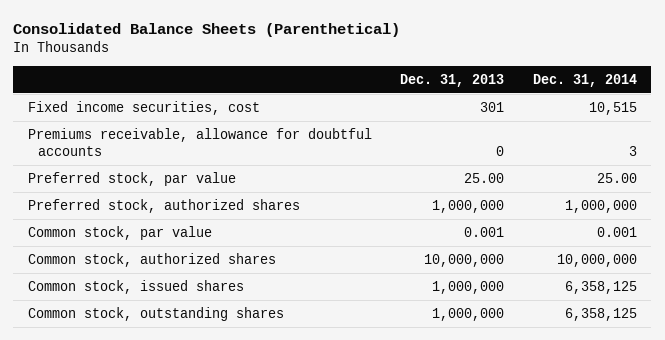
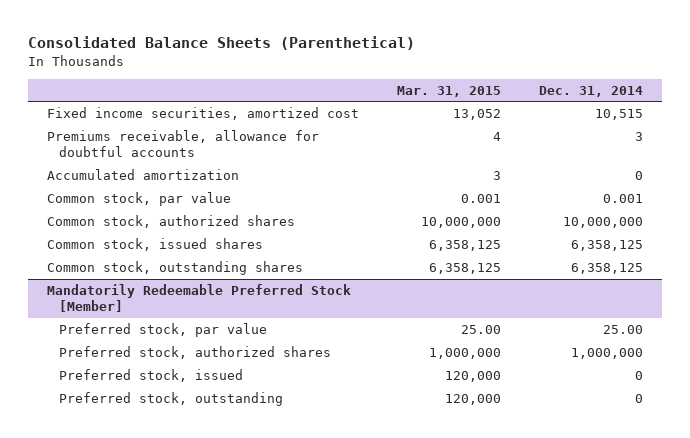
- | Dec. 31, 2013 | Dec. 31, 2014
+ | Mar. 31, 2015 | Dec. 31, 2014
- Fixed income securities, cost | 301 | 10,515
+ Fixed income securities, amortized cost | 13,052 | 10,515
- Preferred stock, par value | 25.00 | 25.00
- Preferred stock, authorized shares | 1,000,000 | 1,000,000
+ Accumulated amortization | 3 | 0
+ Mandatorily Redeemable Preferred Stock [Member]
+ Preferred stock, par value | 25.00 | 25.00
+ Preferred stock, authorized shares | 1,000,000 | 1,000,000
+ Preferred stock, issued | 120,000 | 0
+ Preferred stock, outstanding | 120,000 | 0

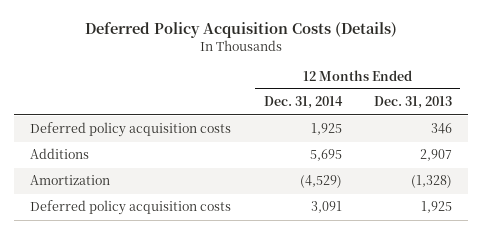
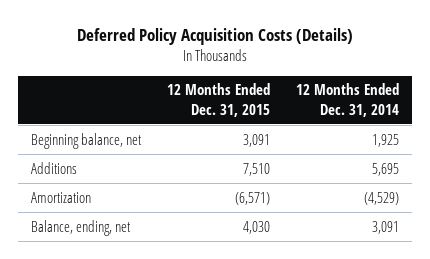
- | 12 Months Ended Dec. 31, 2014 | 12 Months Ended Dec. 31, 2013
+ | 12 Months Ended Dec. 31, 2015 | 12 Months Ended Dec. 31, 2014
- Deferred policy acquisition costs | 1,925 | 346
+ Beginning balance, net | 3,091 | 1,925
- Deferred policy acquisition costs | 3,091 | 1,925
+ Balance, ending, net | 4,030 | 3,091

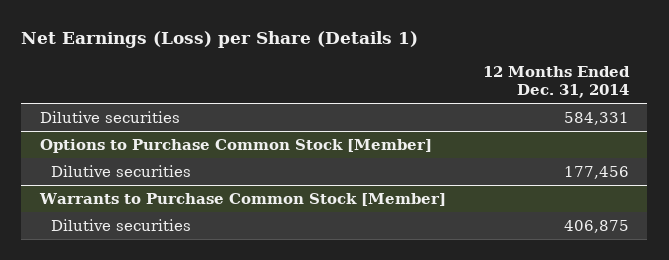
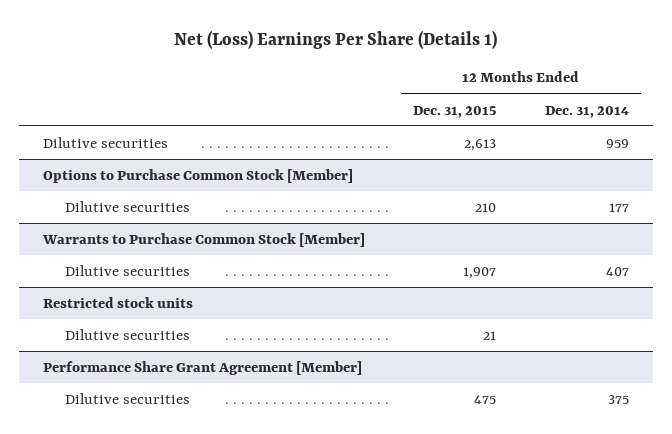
- Net Earnings (Loss) per Share (Details 1)
+ Net (Loss) Earnings Per Share (Details 1)
- | 12 Months Ended Dec. 31, 2014
+ | 12 Months Ended Dec. 31, 2015 | 12 Months Ended Dec. 31, 2014
- Dilutive securities | 584,331
+ Dilutive securities | 2,613 | 959
@ Options to Purchase Common Stock [Member]
- Dilutive securities | 177,456
+ Dilutive securities | 210 | 177
@ Warrants to Purchase Common Stock [Member]
- Dilutive securities | 406,875
+ Dilutive securities | 1,907 | 407
+ Restricted stock units
+ Dilutive securities | 21 |
+ Performance Share Grant Agreement [Member]
+ Dilutive securities | 475 | 375

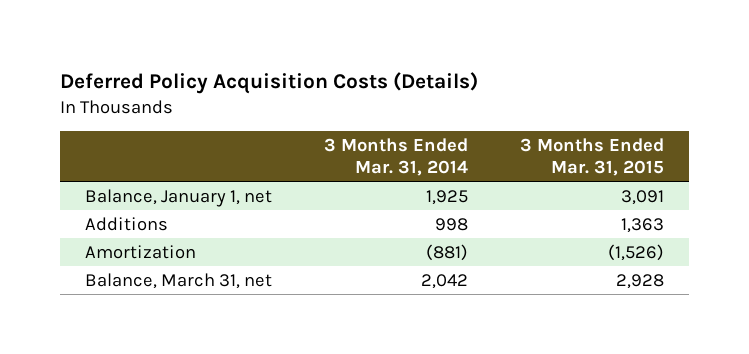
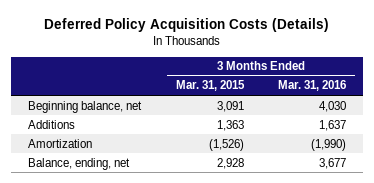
- | 3 Months Ended Mar. 31, 2014 | 3 Months Ended Mar. 31, 2015
+ | 3 Months Ended Mar. 31, 2015 | 3 Months Ended Mar. 31, 2016
- Balance, January 1, net | 1,925 | 3,091
+ Beginning balance, net | 3,091 | 4,030
- Balance, March 31, net | 2,042 | 2,928
+ Balance, ending, net | 2,928 | 3,677

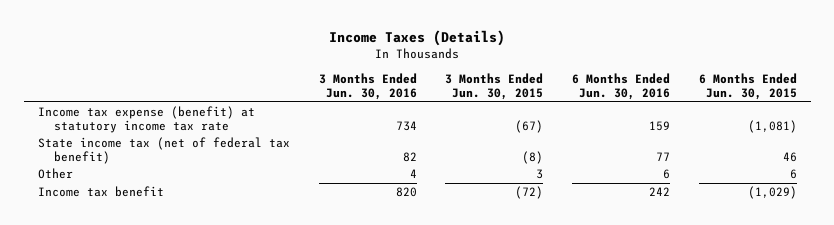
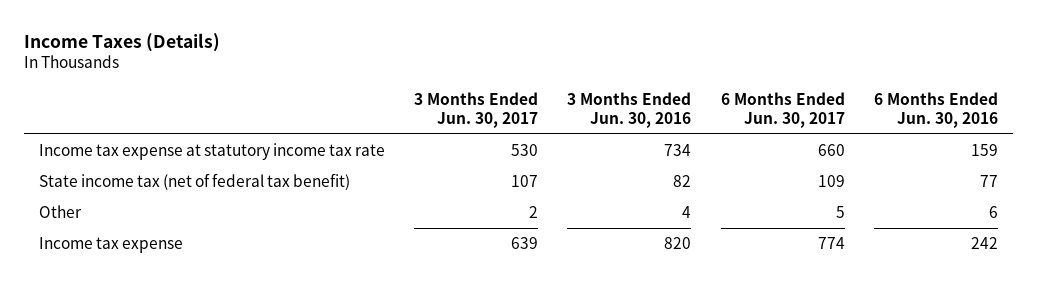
- | 3 Months Ended Jun. 30, 2016 | 3 Months Ended Jun. 30, 2015 | 6 Months Ended Jun. 30, 2016 | 6 Months Ended Jun. 30, 2015
+ | 3 Months Ended Jun. 30, 2017 | 3 Months Ended Jun. 30, 2016 | 6 Months Ended Jun. 30, 2017 | 6 Months Ended Jun. 30, 2016
- Income tax expense (benefit) at statutory income tax rate | 734 | (67) | 159 | (1,081)
+ Income tax expense at statutory income tax rate | 530 | 734 | 660 | 159
- Income tax benefit | 820 | (72) | 242 | (1,029)
+ Income tax expense | 639 | 820 | 774 | 242

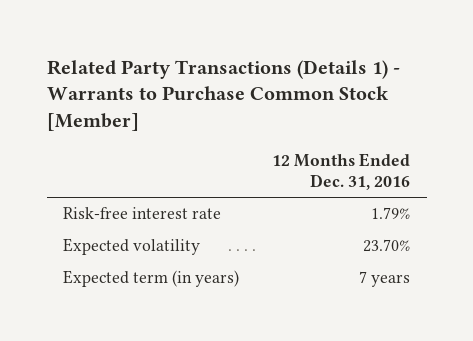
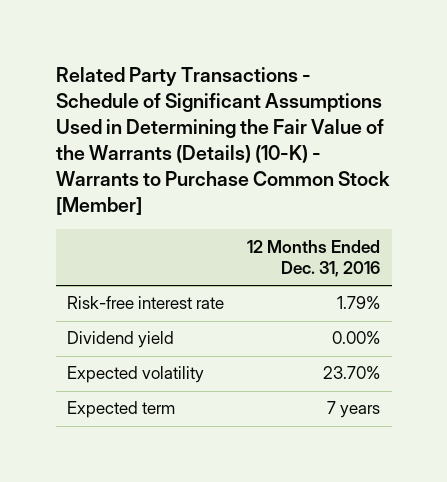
- Related Party Transactions (Details 1) - Warrants to Purchase Common Stock [Member]
+ Related Party Transactions - Schedule of Significant Assumptions Used in Determining the Fair Value of the Warrants (Details) (10-K) - Warrants to Purchase Common Stock [Member]
+ Dividend yield | 0.00%
- Expected term (in years) | 7 years
+ Expected term | 7 years

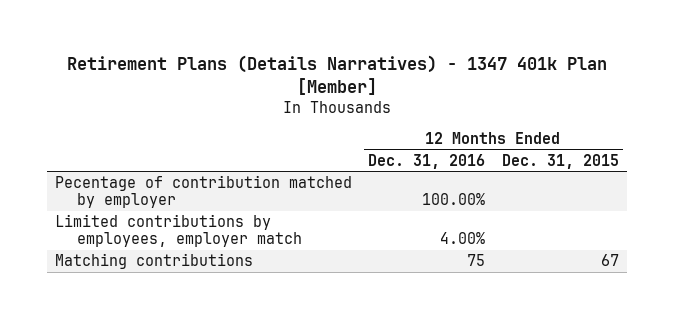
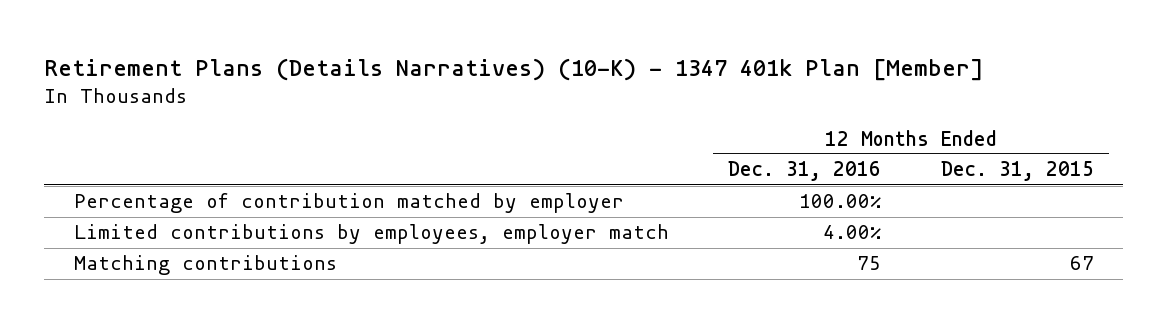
- Retirement Plans (Details Narratives) - 1347 401k Plan [Member]
+ Retirement Plans (Details Narratives) (10-K) - 1347 401k Plan [Member]
- Pecentage of contribution matched by employer | 100.00% |
+ Percentage of contribution matched by employer | 100.00% |

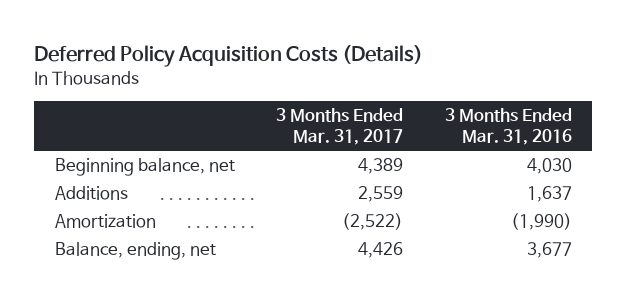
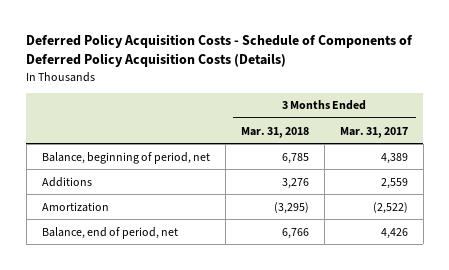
- Deferred Policy Acquisition Costs (Details)
+ Deferred Policy Acquisition Costs - Schedule of Components of Deferred Policy Acquisition Costs (Details)
- | 3 Months Ended Mar. 31, 2017 | 3 Months Ended Mar. 31, 2016
+ | 3 Months Ended Mar. 31, 2018 | 3 Months Ended Mar. 31, 2017
- Beginning balance, net | 4,389 | 4,030
+ Balance, beginning of period, net | 6,785 | 4,389
- Balance, ending, net | 4,426 | 3,677
+ Balance, end of period, net | 6,766 | 4,426

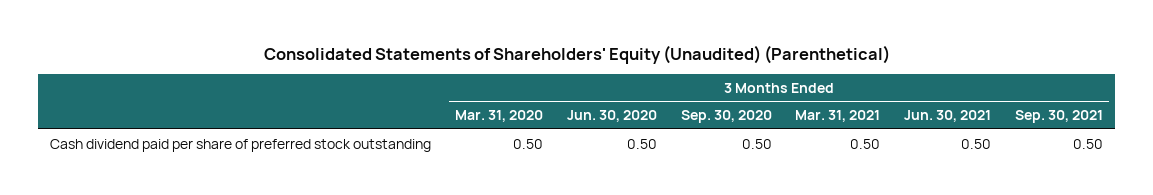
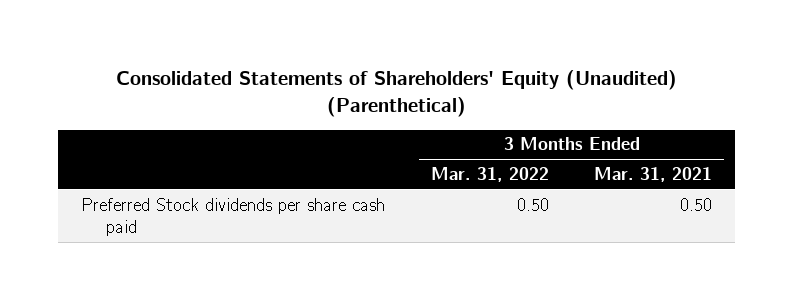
- | 3 Months Ended Mar. 31, 2020 | 3 Months Ended Jun. 30, 2020 | 3 Months Ended Sep. 30, 2020 | 3 Months Ended Mar. 31, 2021 | 3 Months Ended Jun. 30, 2021 | 3 Months Ended Sep. 30, 2021
+ | 3 Months Ended Mar. 31, 2022 | 3 Months Ended Mar. 31, 2021
- Cash dividend paid per share of preferred stock outstanding | 0.50 | 0.50 | 0.50 | 0.50 | 0.50 | 0.50
+ Preferred Stock dividends per share cash paid | 0.50 | 0.50

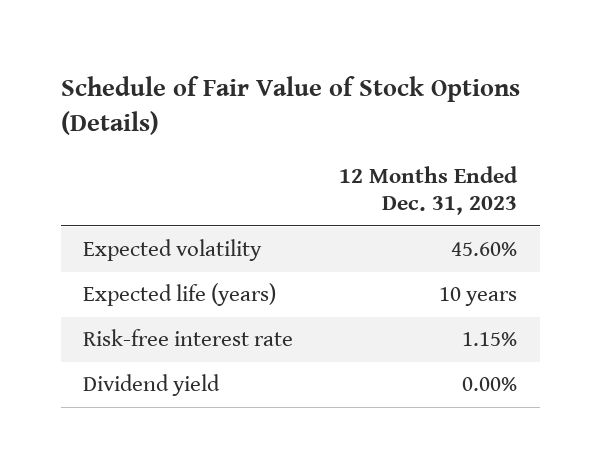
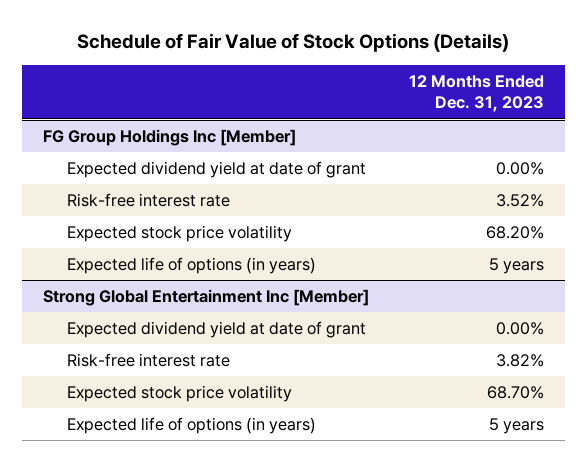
- Expected volatility | 45.60%
- Expected life (years) | 10 years
- Risk-free interest rate | 1.15%
- Dividend yield | 0.00%
+ FG Group Holdings Inc [Member]
+ Expected dividend yield at date of grant | 0.00%
+ Risk-free interest rate | 3.52%
+ Expected stock price volatility | 68.20%
+ Expected life of options (in years) | 5 years
+ Strong Global Entertainment Inc [Member]
+ Expected dividend yield at date of grant | 0.00%
+ Risk-free interest rate | 3.82%
+ Expected stock price volatility | 68.70%
+ Expected life of options (in years) | 5 years

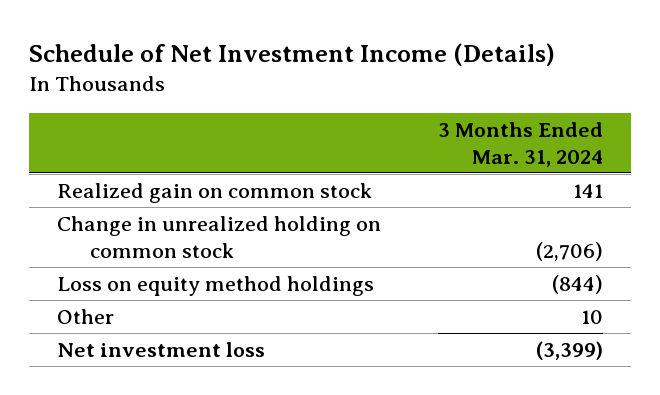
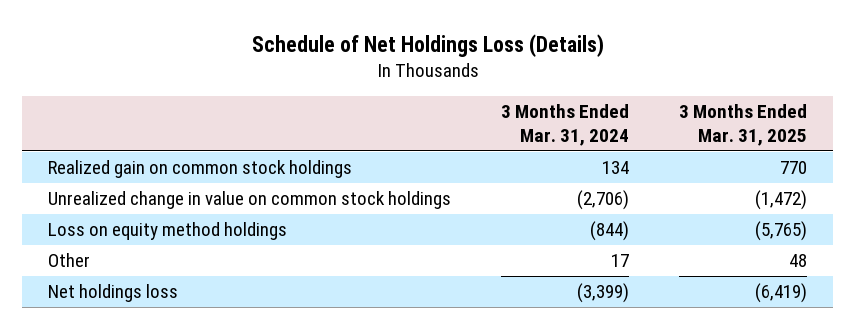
- Schedule of Net Investment Income (Details)
+ Schedule of Net Holdings Loss (Details)
- | 3 Months Ended Mar. 31, 2024
+ | 3 Months Ended Mar. 31, 2024 | 3 Months Ended Mar. 31, 2025
- Realized gain on common stock | 141
- Change in unrealized holding on common stock | (2,706)
+ Realized gain on common stock holdings | 134 | 770
+ Unrealized change in value on common stock holdings | (2,706) | (1,472)
- Other | 10
- Net investment loss | (3,399)
+ Other | 17 | 48
+ Net holdings loss | (3,399) | (6,419)

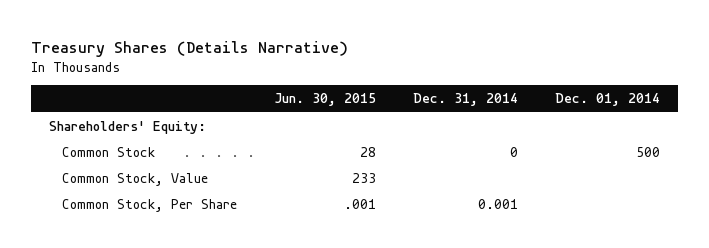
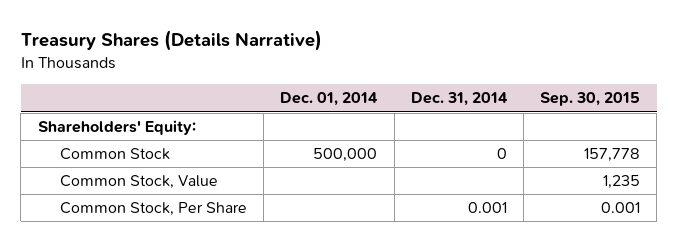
- | Jun. 30, 2015 | Dec. 31, 2014 | Dec. 01, 2014
+ | Dec. 01, 2014 | Dec. 31, 2014 | Sep. 30, 2015
- Common Stock | 28 | 0 | 500
+ Common Stock | 500,000 | 0 | 157,778

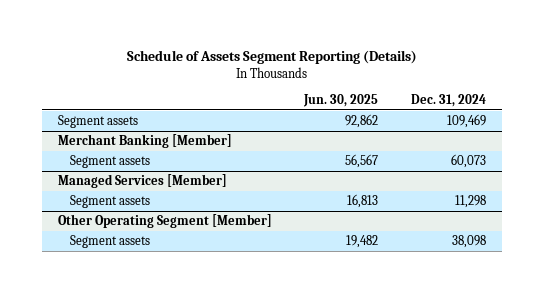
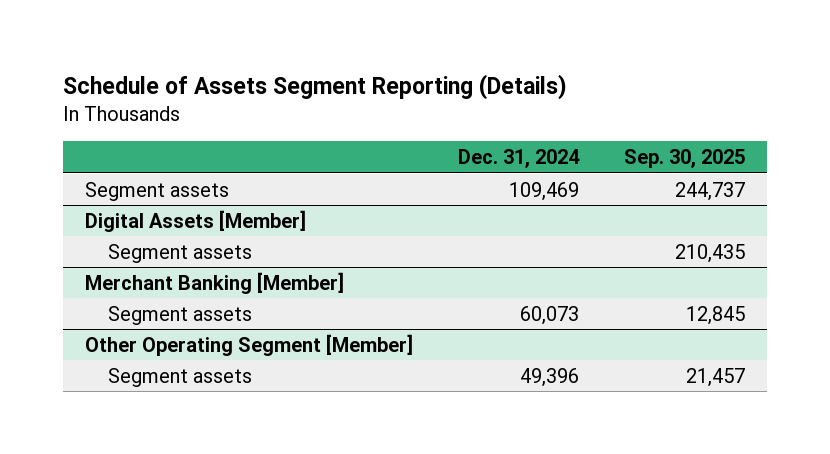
- | Jun. 30, 2025 | Dec. 31, 2024
+ | Dec. 31, 2024 | Sep. 30, 2025
+ Digital Assets [Member]
+ Segment assets | | 210,435
- Managed Services [Member]
- Segment assets | 16,813 | 11,298
@ Other Operating Segment [Member]
- Segment assets | 19,482 | 38,098
+ Segment assets | 49,396 | 21,457

